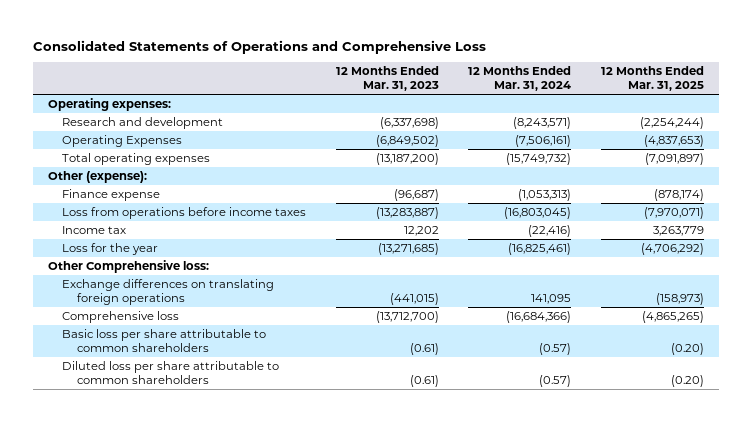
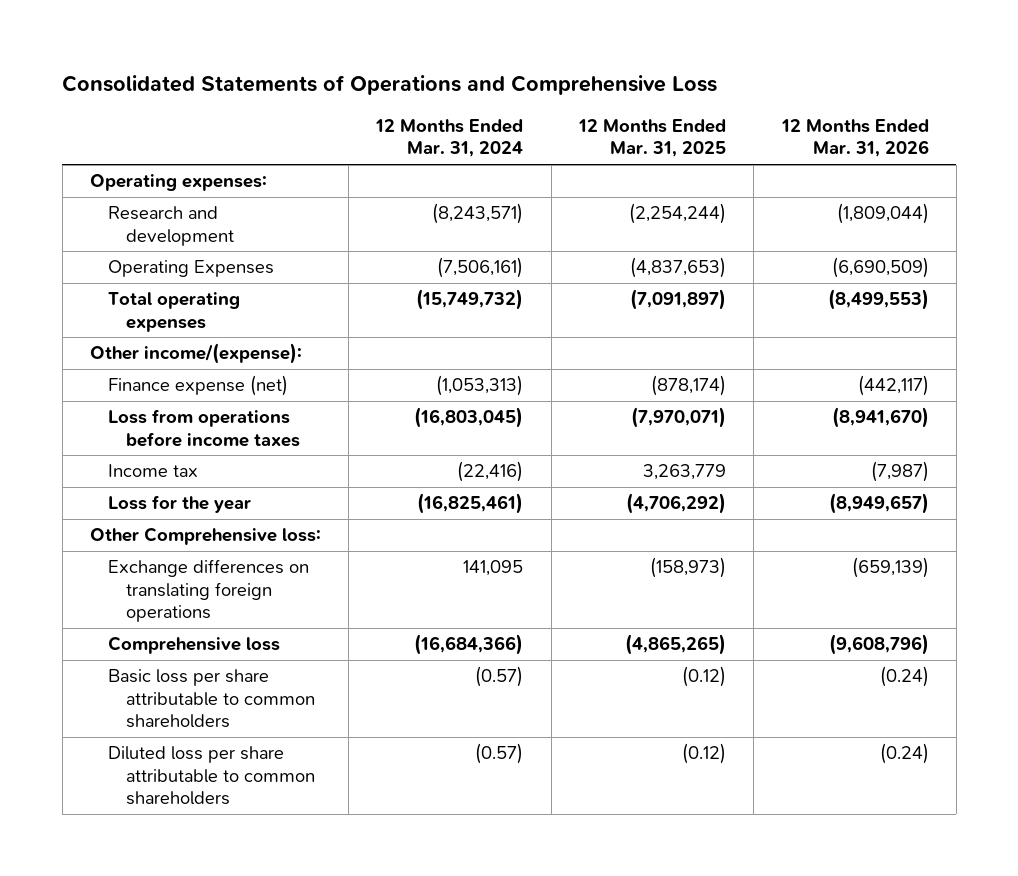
- | 12 Months Ended Mar. 31, 2023 | 12 Months Ended Mar. 31, 2024 | 12 Months Ended Mar. 31, 2025
+ | 12 Months Ended Mar. 31, 2024 | 12 Months Ended Mar. 31, 2025 | 12 Months Ended Mar. 31, 2026
- Other (expense):
- Finance expense | (96,687) | (1,053,313) | (878,174)
+ Other income/(expense):
+ Finance expense (net) | (1,053,313) | (878,174) | (442,117)
- Basic loss per share attributable to common shareholders | (0.61) | (0.57) | (0.20)
- Diluted loss per share attributable to common shareholders | (0.61) | (0.57) | (0.20)
+ Basic loss per share attributable to common shareholders | (0.57) | (0.12) | (0.24)
+ Diluted loss per share attributable to common shareholders | (0.57) | (0.12) | (0.24)

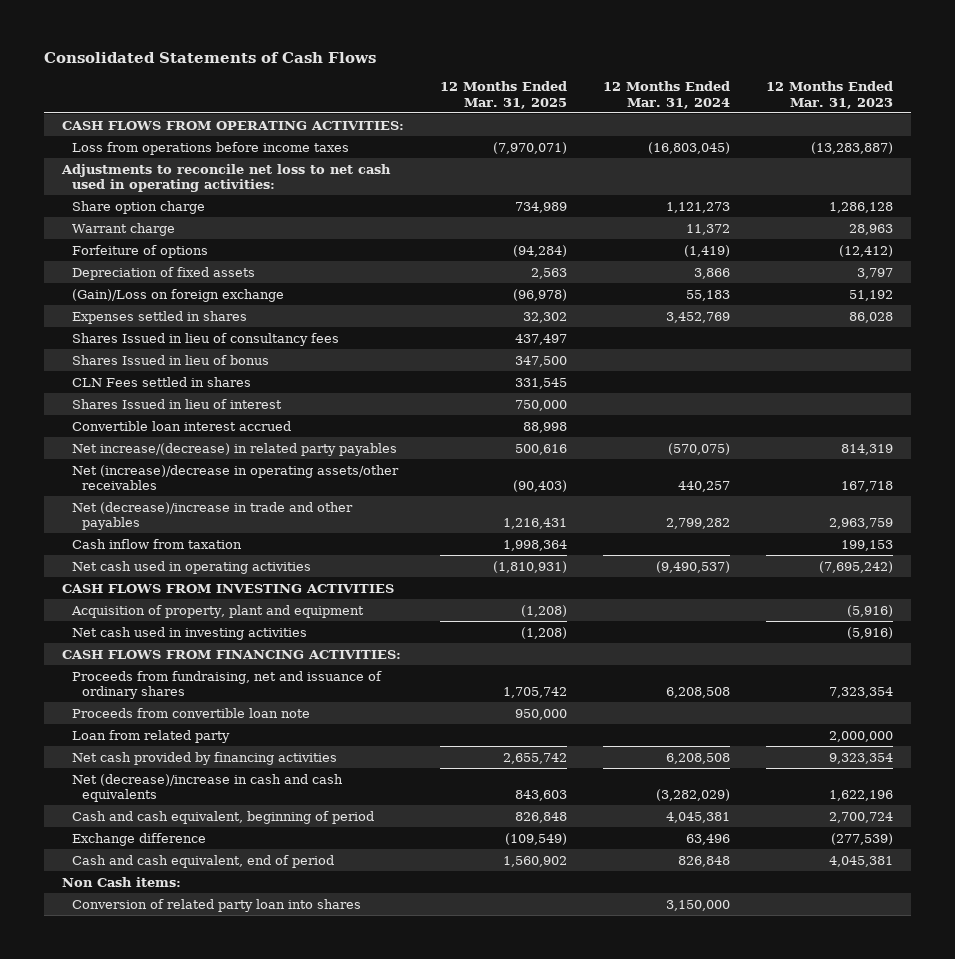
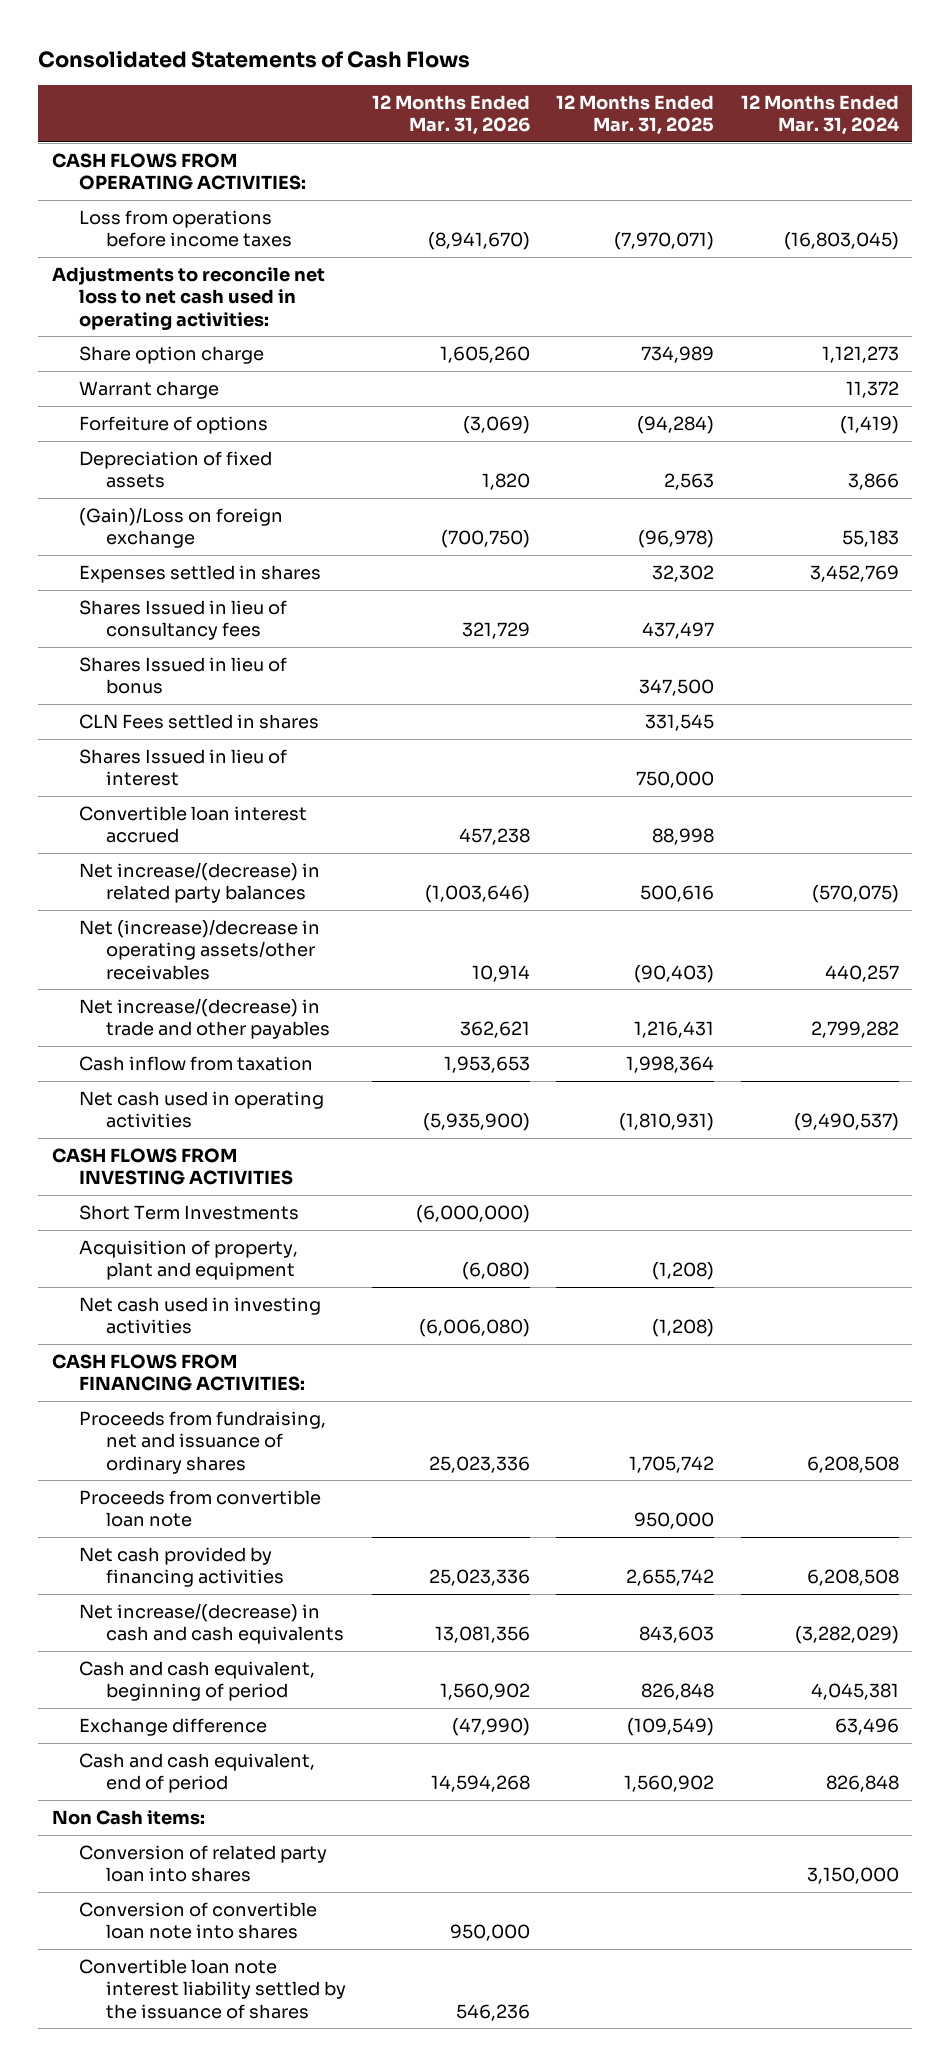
- | 12 Months Ended Mar. 31, 2025 | 12 Months Ended Mar. 31, 2024 | 12 Months Ended Mar. 31, 2023
+ | 12 Months Ended Mar. 31, 2026 | 12 Months Ended Mar. 31, 2025 | 12 Months Ended Mar. 31, 2024
- Net increase/(decrease) in related party payables | 500,616 | (570,075) | 814,319
+ Net increase/(decrease) in related party balances | (1,003,646) | 500,616 | (570,075)
- Net (decrease)/increase in trade and other payables | 1,216,431 | 2,799,282 | 2,963,759
+ Net increase/(decrease) in trade and other payables | 362,621 | 1,216,431 | 2,799,282
+ Short Term Investments | (6,000,000) | |
- Loan from related party | | | 2,000,000
- Net (decrease)/increase in cash and cash equivalents | 843,603 | (3,282,029) | 1,622,196
+ Net increase/(decrease) in cash and cash equivalents | 13,081,356 | 843,603 | (3,282,029)
+ Conversion of convertible loan note into shares | 950,000 | |
+ Convertible loan note interest liability settled by the issuance of shares | 546,236 | |

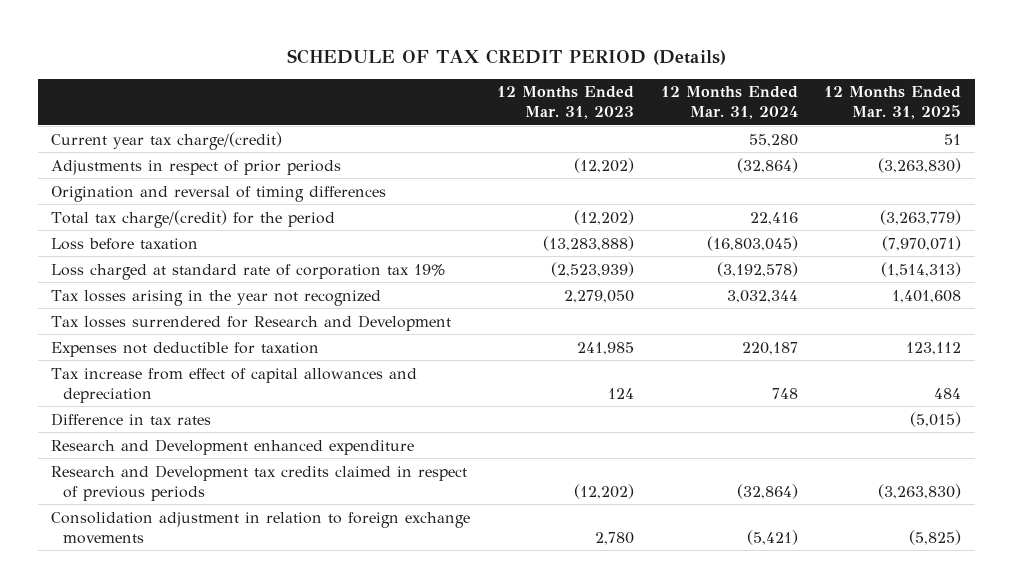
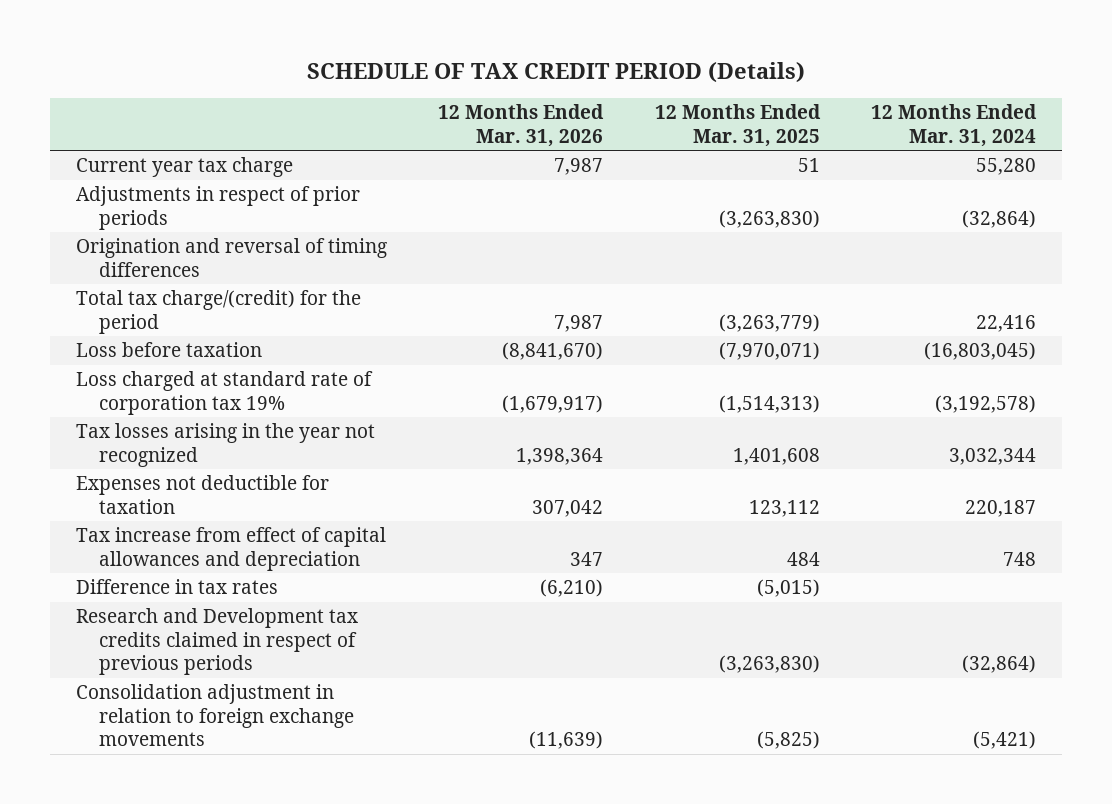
- | 12 Months Ended Mar. 31, 2023 | 12 Months Ended Mar. 31, 2024 | 12 Months Ended Mar. 31, 2025
+ | 12 Months Ended Mar. 31, 2026 | 12 Months Ended Mar. 31, 2025 | 12 Months Ended Mar. 31, 2024
- Current year tax charge/(credit) | | 55,280 | 51
+ Current year tax charge | 7,987 | 51 | 55,280
- Tax losses surrendered for Research and Development
- Research and Development enhanced expenditure

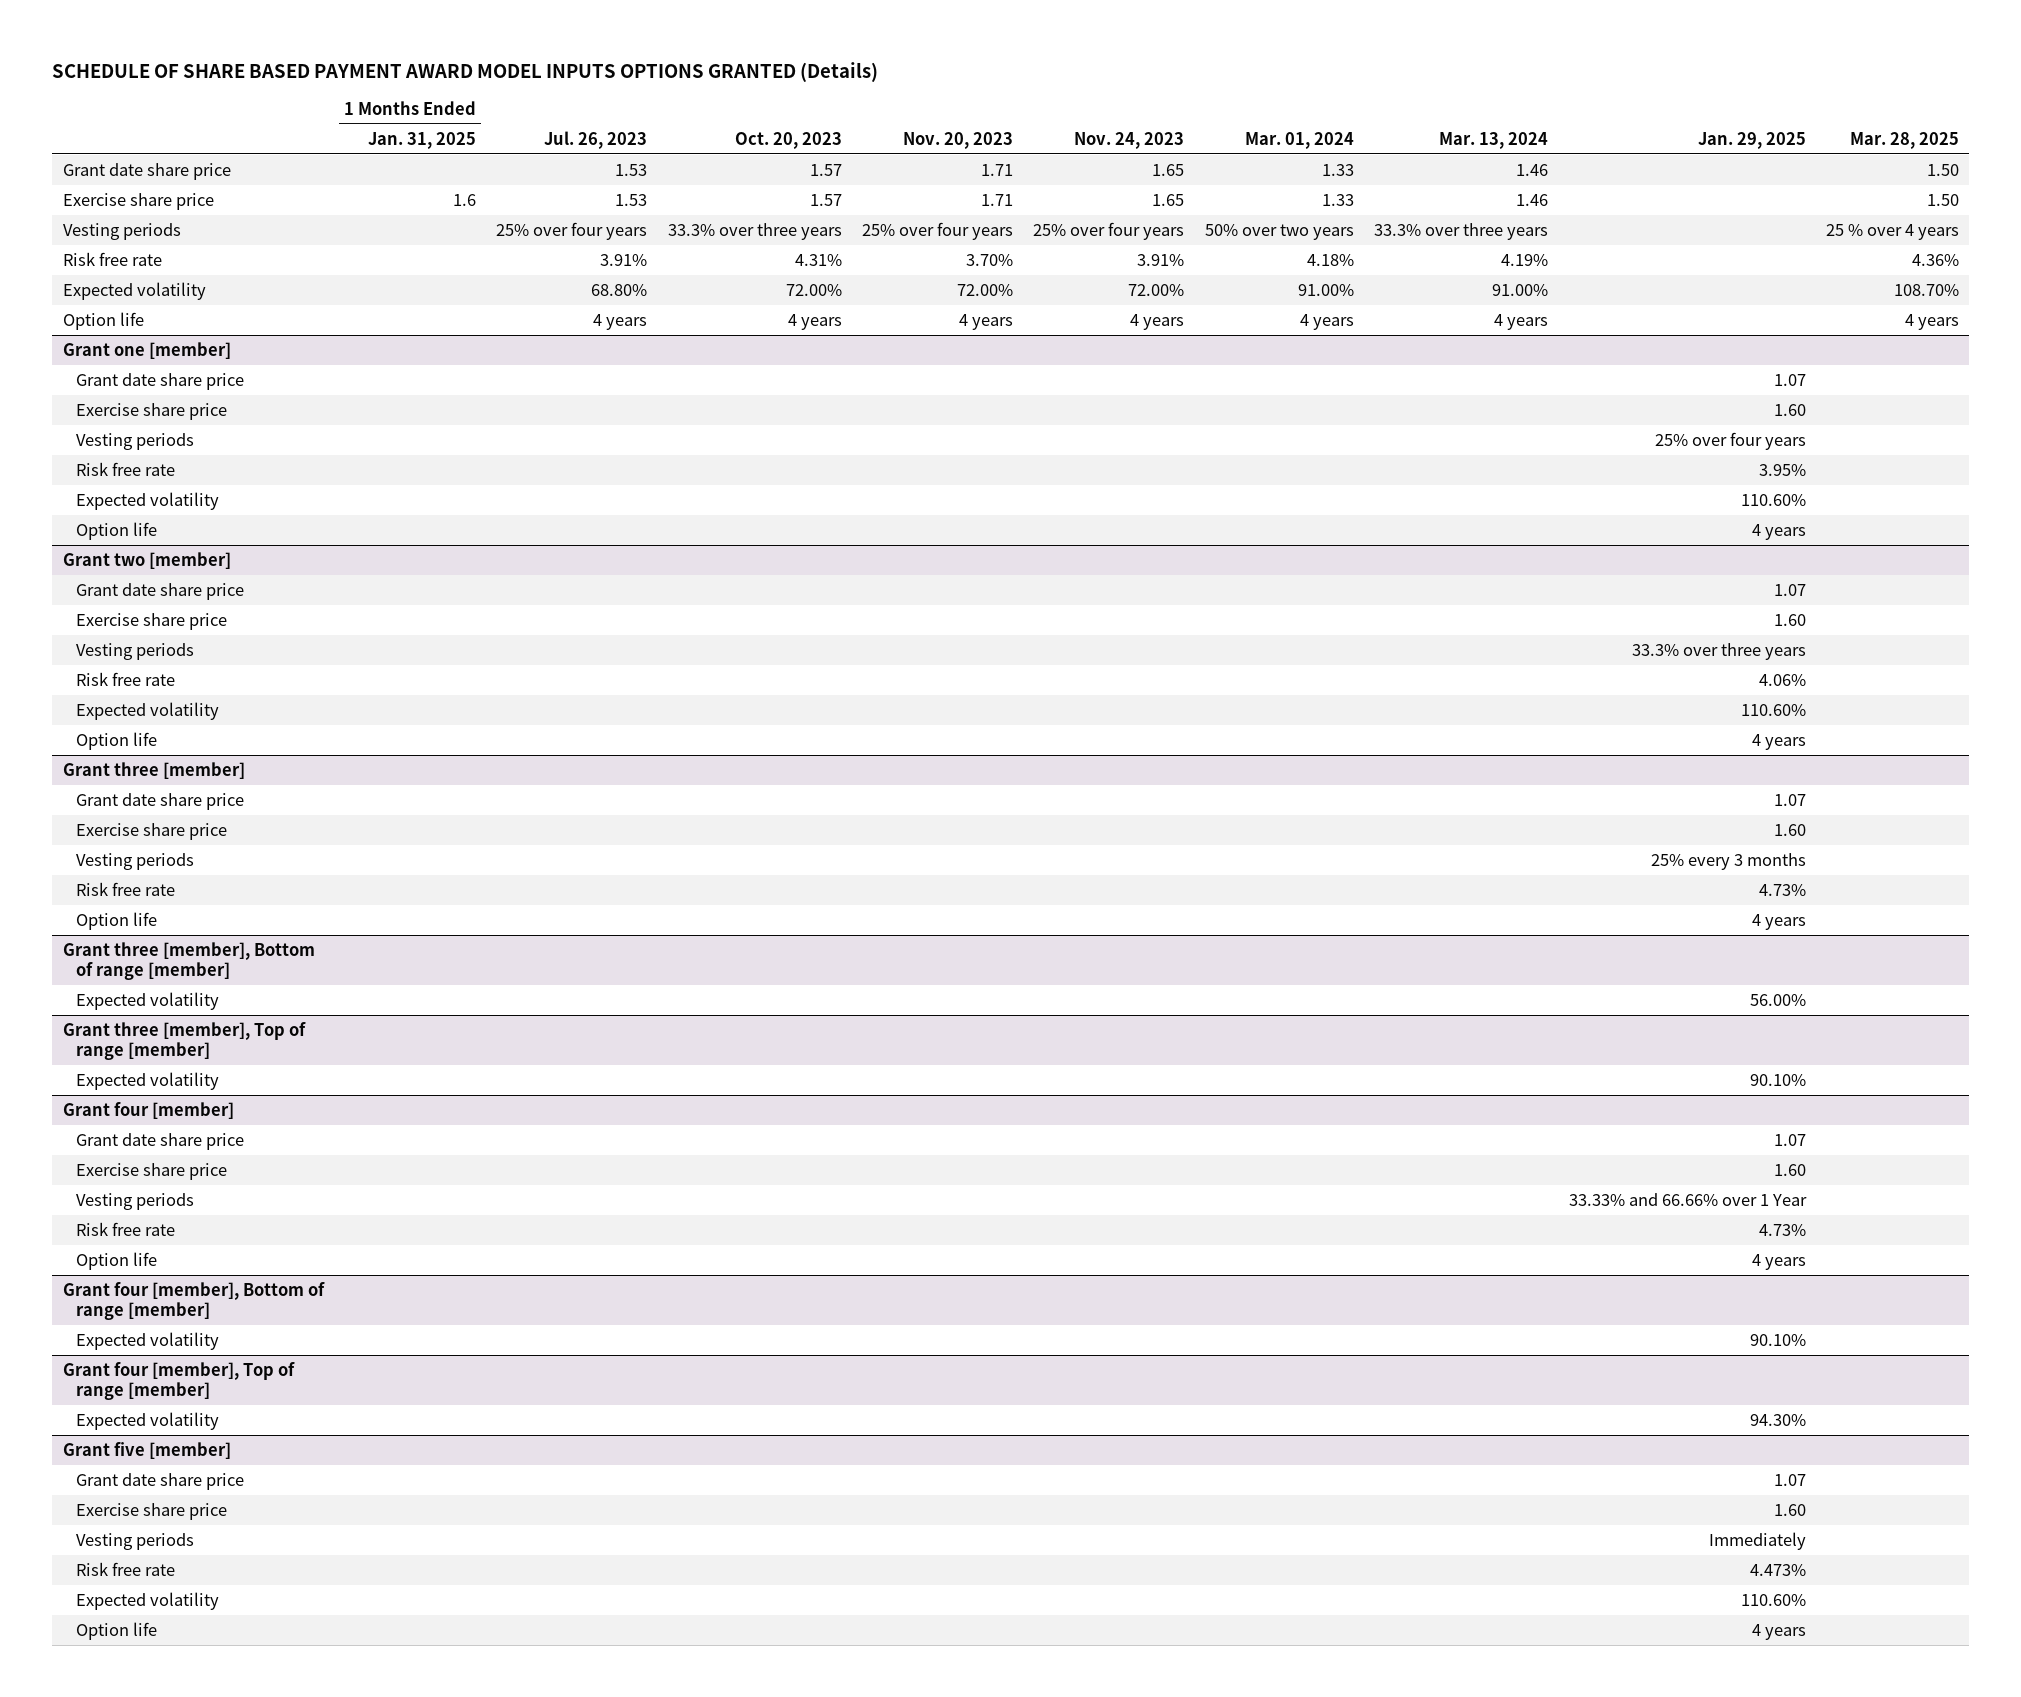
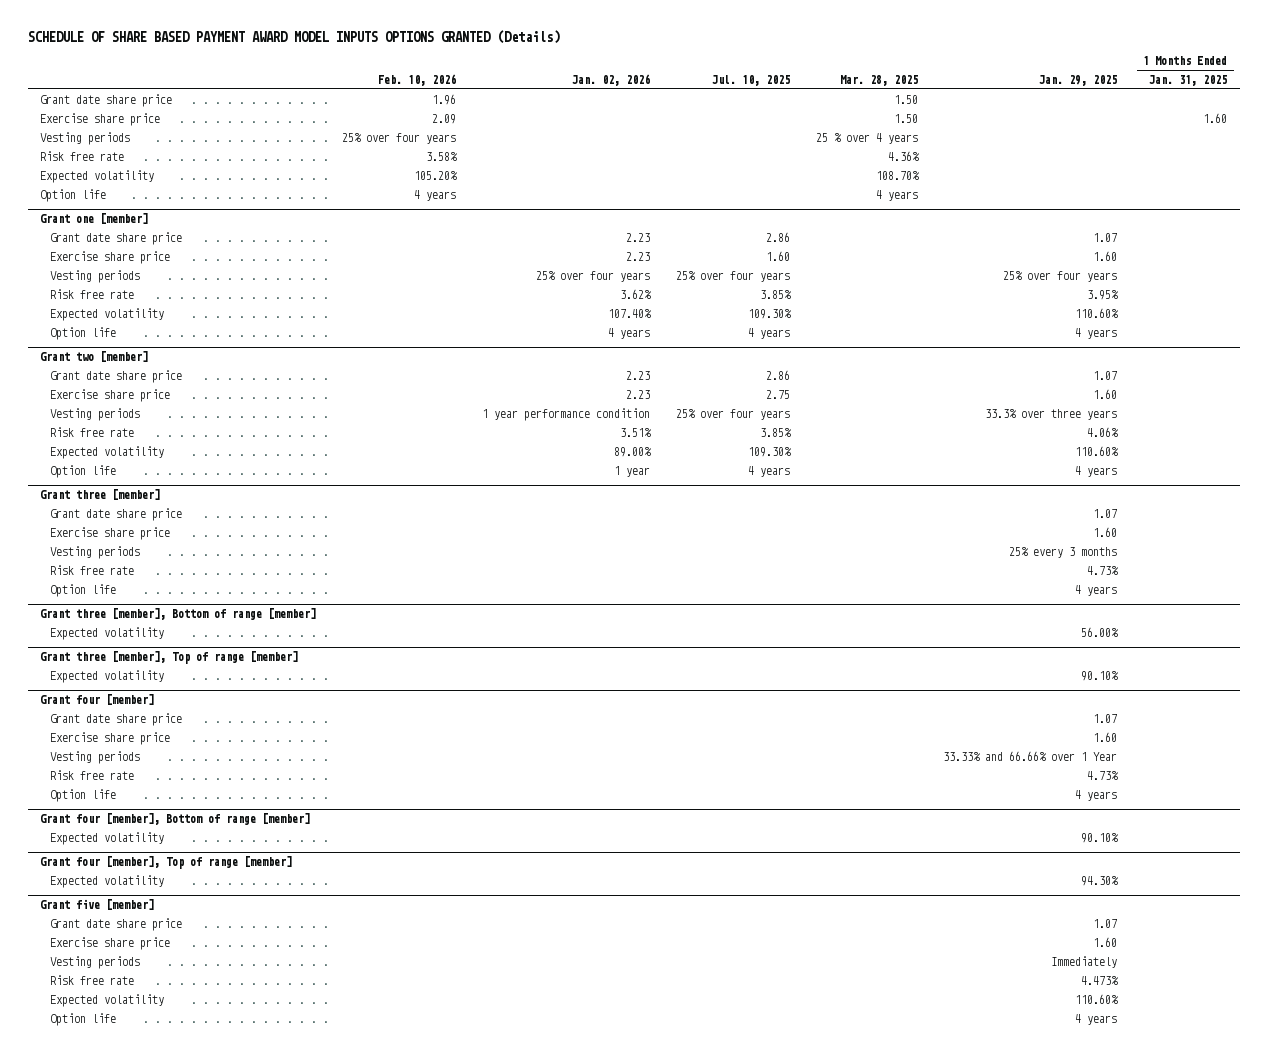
- | 1 Months Ended Jan. 31, 2025 | Jul. 26, 2023 | Oct. 20, 2023 | Nov. 20, 2023 | Nov. 24, 2023 | Mar. 01, 2024 | Mar. 13, 2024 | Jan. 29, 2025 | Mar. 28, 2025
+ | Feb. 10, 2026 | Jan. 02, 2026 | Jul. 10, 2025 | Mar. 28, 2025 | Jan. 29, 2025 | 1 Months Ended Jan. 31, 2025
- Exercise share price | 1.6 | 1.53 | 1.57 | 1.71 | 1.65 | 1.33 | 1.46 | | 1.50
+ Exercise share price | 2.09 | | | 1.50 | | 1.60

